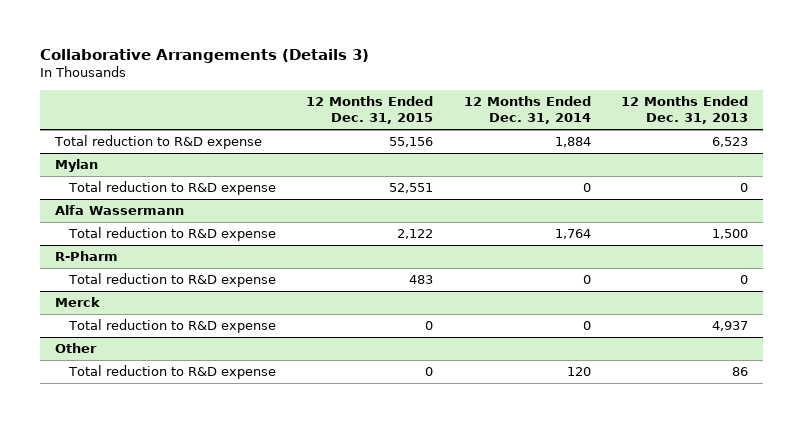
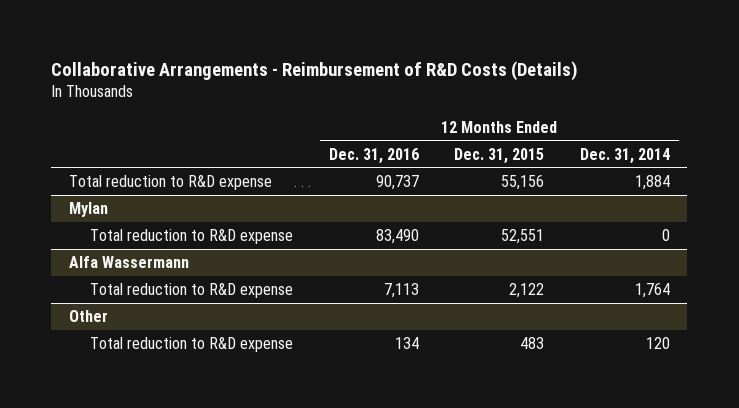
- Collaborative Arrangements (Details 3)
+ Collaborative Arrangements - Reimbursement of R&D Costs (Details)
- | 12 Months Ended Dec. 31, 2015 | 12 Months Ended Dec. 31, 2014 | 12 Months Ended Dec. 31, 2013
+ | 12 Months Ended Dec. 31, 2016 | 12 Months Ended Dec. 31, 2015 | 12 Months Ended Dec. 31, 2014
- R-Pharm
- Total reduction to R&D expense | 483 | 0 | 0
- Merck
- Total reduction to R&D expense | 0 | 0 | 4,937
@ Other
- Total reduction to R&D expense | 0 | 120 | 86
+ Total reduction to R&D expense | 134 | 483 | 120

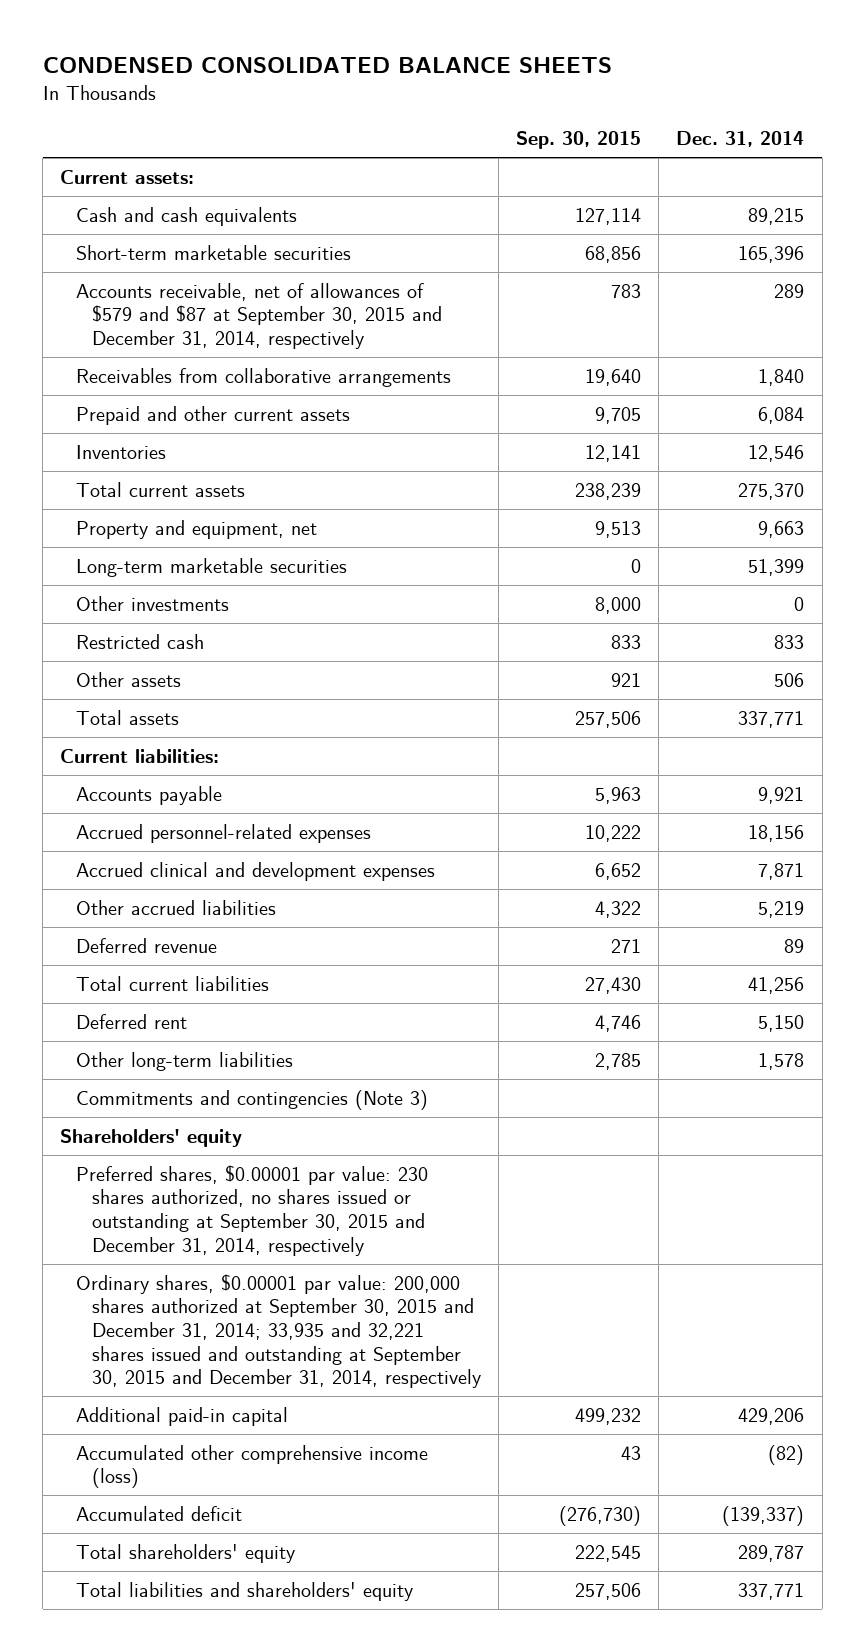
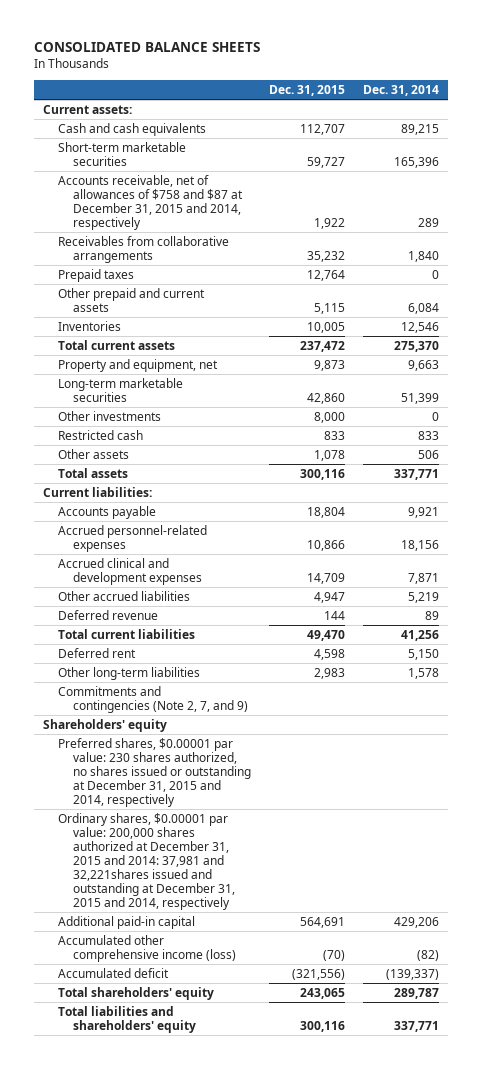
- CONDENSED CONSOLIDATED BALANCE SHEETS
+ CONSOLIDATED BALANCE SHEETS
- | Sep. 30, 2015 | Dec. 31, 2014
+ | Dec. 31, 2015 | Dec. 31, 2014
- Accounts receivable, net of allowances of $579 and $87 at September 30, 2015 and December 31, 2014, respectively | 783 | 289
+ Accounts receivable, net of allowances of $758 and $87 at December 31, 2015 and 2014, respectively | 1,922 | 289
- Prepaid and other current assets | 9,705 | 6,084
+ Prepaid taxes | 12,764 | 0
+ Other prepaid and current assets | 5,115 | 6,084
- Commitments and contingencies (Note 3)
+ Commitments and contingencies (Note 2, 7, and 9)
- Preferred shares, $0.00001 par value: 230 shares authorized, no shares issued or outstanding at September 30, 2015 and December 31, 2014, respectively
- Ordinary shares, $0.00001 par value: 200,000 shares authorized at September 30, 2015 and December 31, 2014; 33,935 and 32,221 shares issued and outstanding at September 30, 2015 and December 31, 2014, respectively
+ Preferred shares, $0.00001 par value: 230 shares authorized, no shares issued or outstanding at December 31, 2015 and 2014, respectively
+ Ordinary shares, $0.00001 par value: 200,000 shares authorized at December 31, 2015 and 2014: 37,981 and 32,221shares issued and outstanding at December 31, 2015 and 2014, respectively

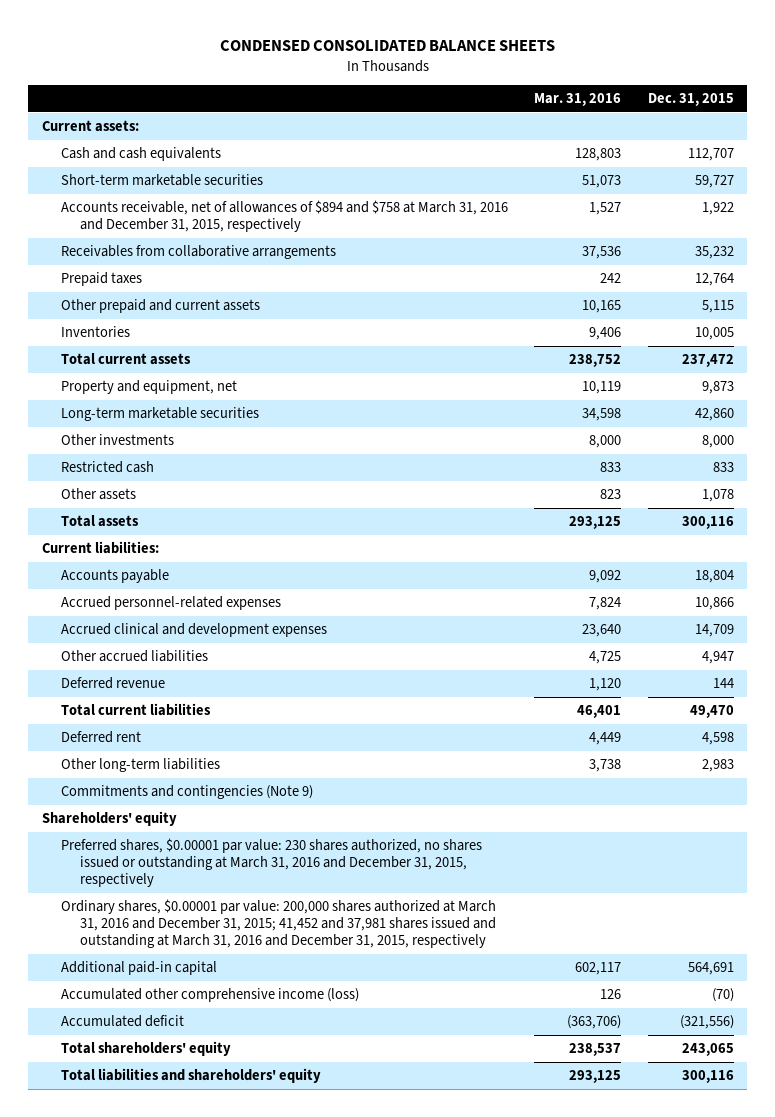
- CONSOLIDATED BALANCE SHEETS
+ CONDENSED CONSOLIDATED BALANCE SHEETS
- | Dec. 31, 2015 | Dec. 31, 2014
+ | Mar. 31, 2016 | Dec. 31, 2015
- Accounts receivable, net of allowances of $758 and $87 at December 31, 2015 and 2014, respectively | 1,922 | 289
+ Accounts receivable, net of allowances of $894 and $758 at March 31, 2016 and December 31, 2015, respectively | 1,527 | 1,922
- Commitments and contingencies (Note 2, 7, and 9)
+ Commitments and contingencies (Note 9)
- Preferred shares, $0.00001 par value: 230 shares authorized, no shares issued or outstanding at December 31, 2015 and 2014, respectively
- Ordinary shares, $0.00001 par value: 200,000 shares authorized at December 31, 2015 and 2014: 37,981 and 32,221shares issued and outstanding at December 31, 2015 and 2014, respectively
+ Preferred shares, $0.00001 par value: 230 shares authorized, no shares issued or outstanding at March 31, 2016 and December 31, 2015, respectively
+ Ordinary shares, $0.00001 par value: 200,000 shares authorized at March 31, 2016 and December 31, 2015; 41,452 and 37,981 shares issued and outstanding at March 31, 2016 and December 31, 2015, respectively

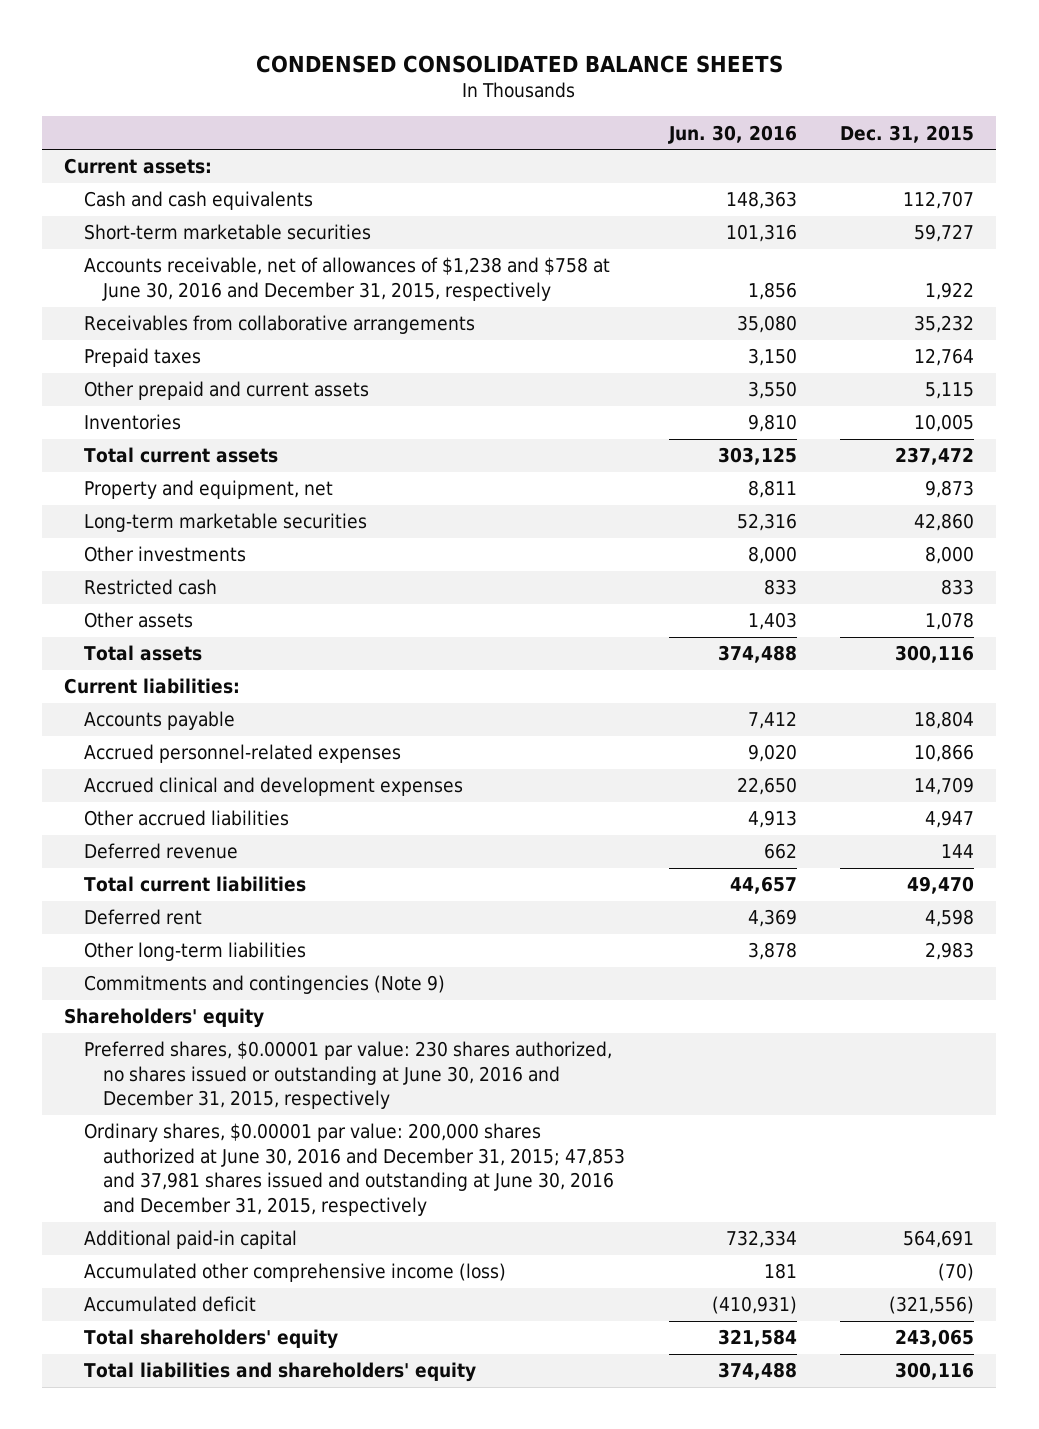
- | Mar. 31, 2016 | Dec. 31, 2015
+ | Jun. 30, 2016 | Dec. 31, 2015
- Accounts receivable, net of allowances of $894 and $758 at March 31, 2016 and December 31, 2015, respectively | 1,527 | 1,922
+ Accounts receivable, net of allowances of $1,238 and $758 at June 30, 2016 and December 31, 2015, respectively | 1,856 | 1,922
- Preferred shares, $0.00001 par value: 230 shares authorized, no shares issued or outstanding at March 31, 2016 and December 31, 2015, respectively
- Ordinary shares, $0.00001 par value: 200,000 shares authorized at March 31, 2016 and December 31, 2015; 41,452 and 37,981 shares issued and outstanding at March 31, 2016 and December 31, 2015, respectively
+ Preferred shares, $0.00001 par value: 230 shares authorized, no shares issued or outstanding at June 30, 2016 and December 31, 2015, respectively
+ Ordinary shares, $0.00001 par value: 200,000 shares authorized at June 30, 2016 and December 31, 2015; 47,853 and 37,981 shares issued and outstanding at June 30, 2016 and December 31, 2015, respectively

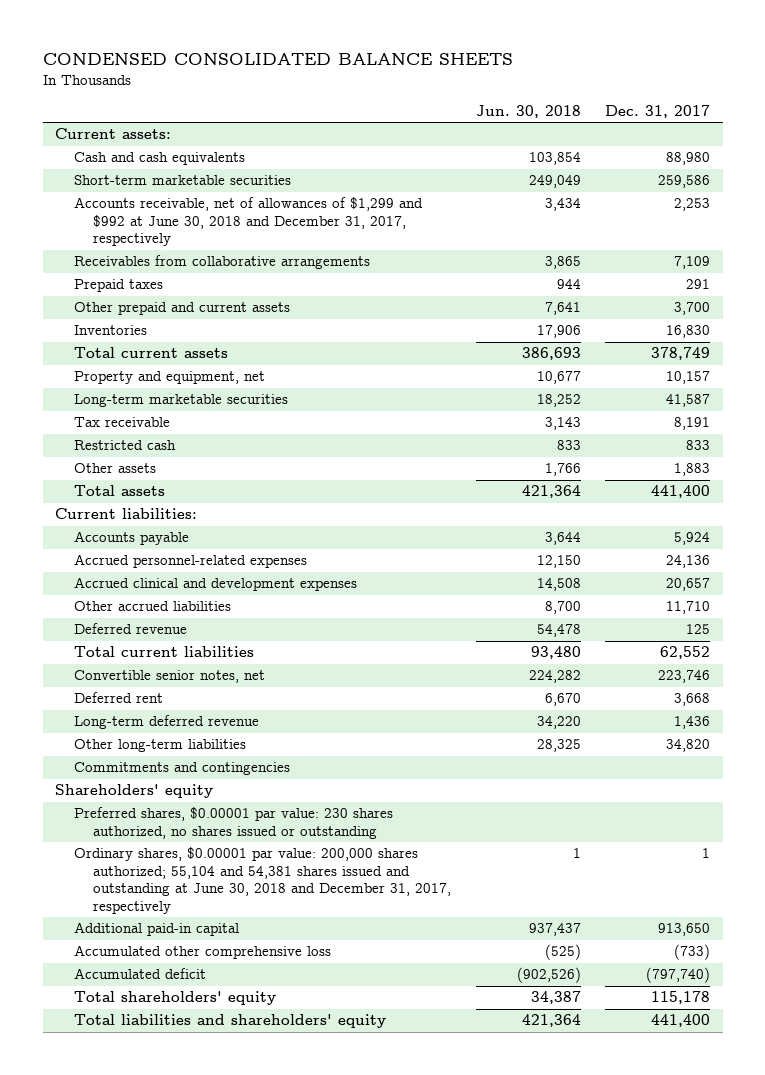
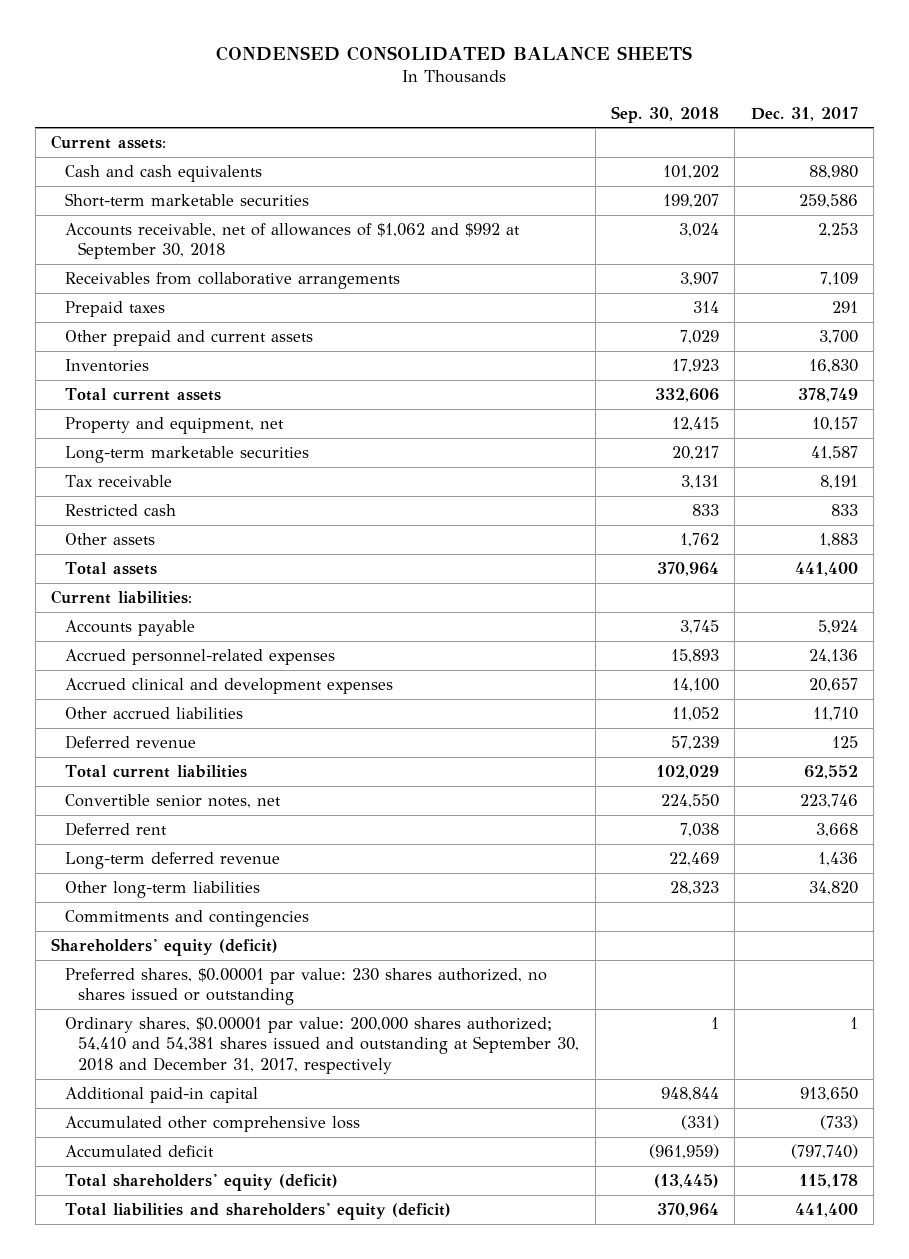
- | Jun. 30, 2018 | Dec. 31, 2017
+ | Sep. 30, 2018 | Dec. 31, 2017
- Accounts receivable, net of allowances of $1,299 and $992 at June 30, 2018 and December 31, 2017, respectively | 3,434 | 2,253
+ Accounts receivable, net of allowances of $1,062 and $992 at September 30, 2018 | 3,024 | 2,253
- Shareholders' equity
+ Shareholders' equity (deficit)
- Ordinary shares, $0.00001 par value: 200,000 shares authorized; 55,104 and 54,381 shares issued and outstanding at June 30, 2018 and December 31, 2017, respectively | 1 | 1
+ Ordinary shares, $0.00001 par value: 200,000 shares authorized; 54,410 and 54,381 shares issued and outstanding at September 30, 2018 and December 31, 2017, respectively | 1 | 1
- Total shareholders' equity | 34,387 | 115,178
- Total liabilities and shareholders' equity | 421,364 | 441,400
+ Total shareholders' equity (deficit) | (13,445) | 115,178
+ Total liabilities and shareholders' equity (deficit) | 370,964 | 441,400

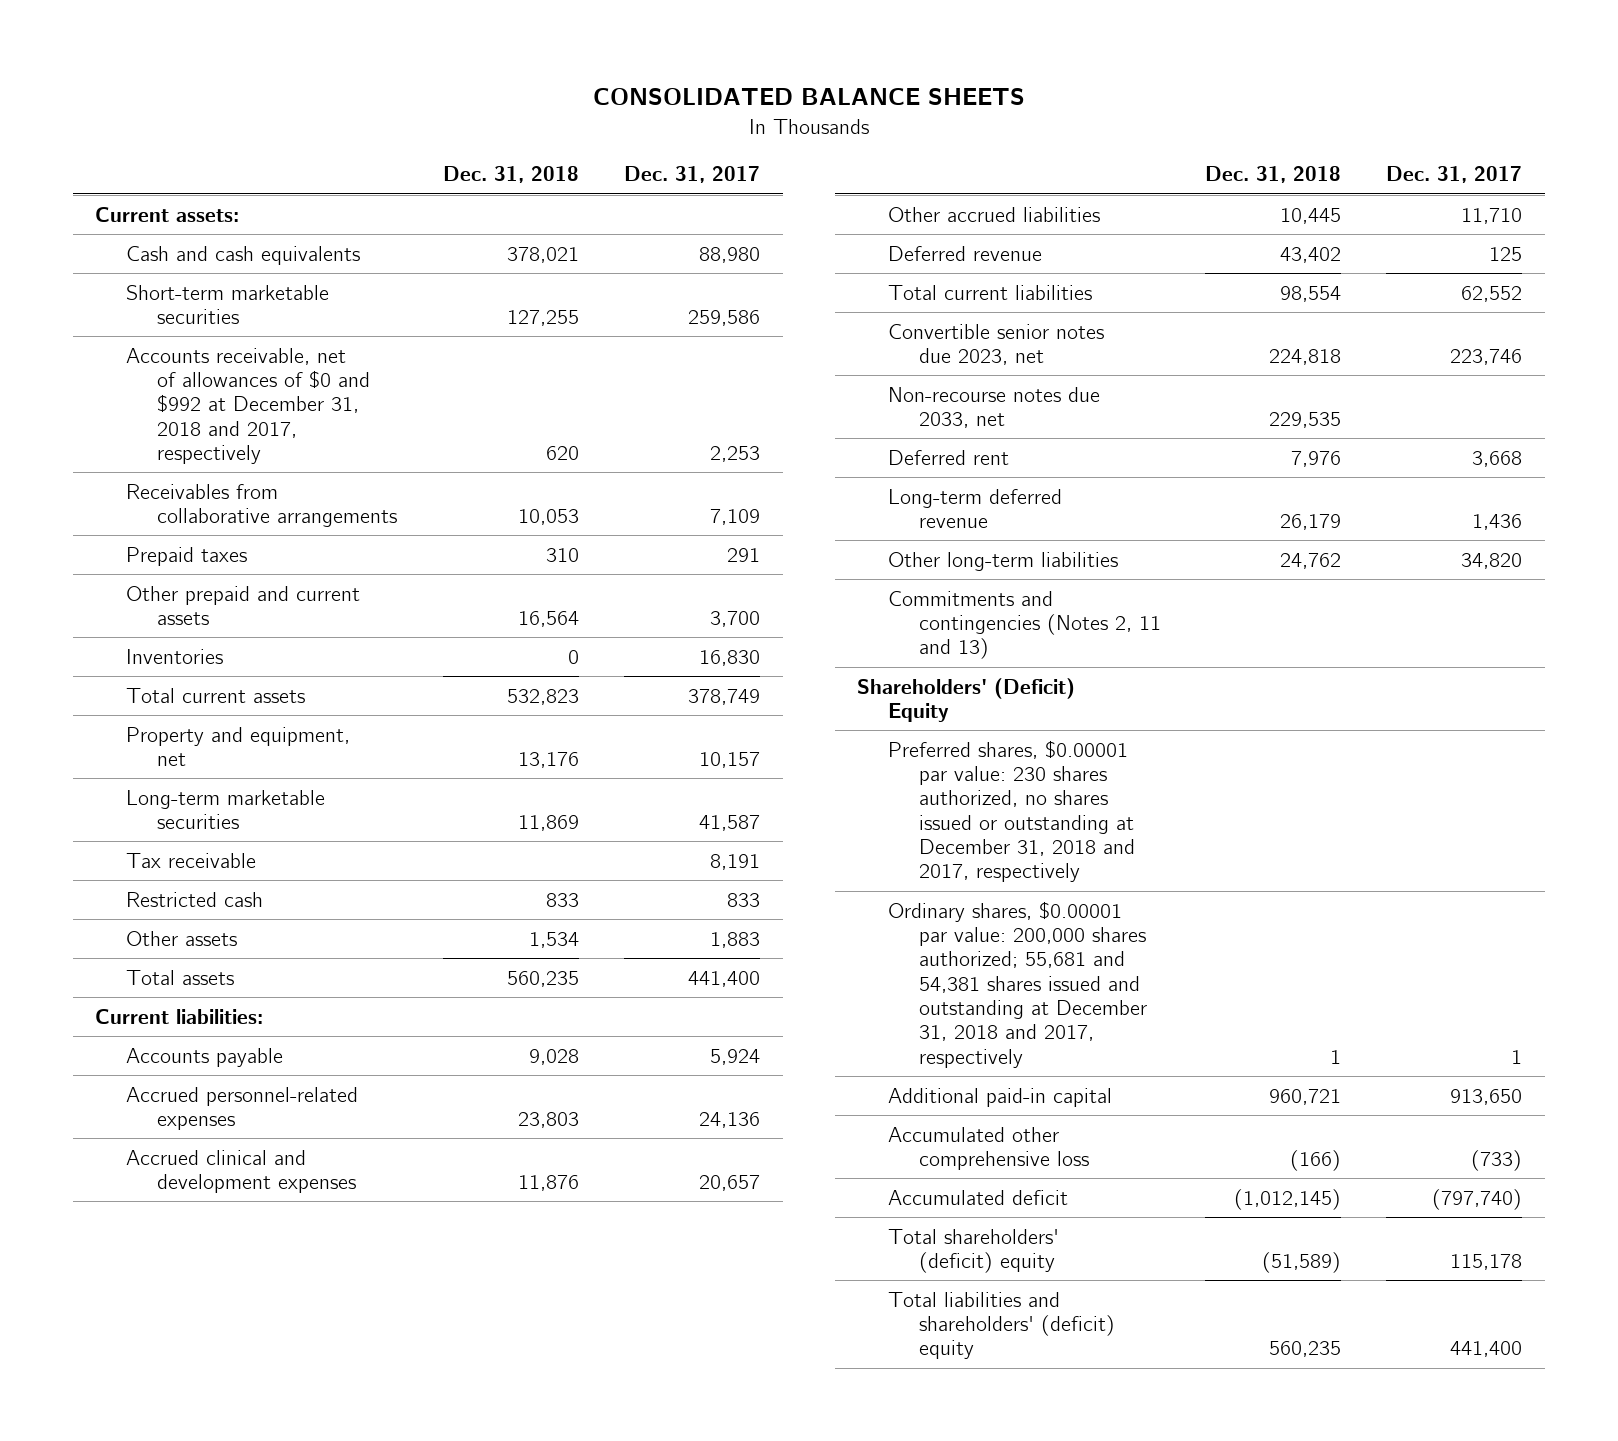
- CONDENSED CONSOLIDATED BALANCE SHEETS
+ CONSOLIDATED BALANCE SHEETS
- | Sep. 30, 2018 | Dec. 31, 2017
+ | Dec. 31, 2018 | Dec. 31, 2017
- Accounts receivable, net of allowances of $1,062 and $992 at September 30, 2018 | 3,024 | 2,253
+ Accounts receivable, net of allowances of $0 and $992 at December 31, 2018 and 2017, respectively | 620 | 2,253
- Convertible senior notes, net | 224,550 | 223,746
+ Convertible senior notes due 2023, net | 224,818 | 223,746
+ Non-recourse notes due 2033, net | 229,535 |
- Commitments and contingencies
- Shareholders' equity (deficit)
- Preferred shares, $0.00001 par value: 230 shares authorized, no shares issued or outstanding
- Ordinary shares, $0.00001 par value: 200,000 shares authorized; 54,410 and 54,381 shares issued and outstanding at September 30, 2018 and December 31, 2017, respectively | 1 | 1
+ Commitments and contingencies (Notes 2, 11 and 13)
+ Shareholders' (Deficit) Equity
+ Preferred shares, $0.00001 par value: 230 shares authorized, no shares issued or outstanding at December 31, 2018 and 2017, respectively
+ Ordinary shares, $0.00001 par value: 200,000 shares authorized; 55,681 and 54,381 shares issued and outstanding at December 31, 2018 and 2017, respectively | 1 | 1
- Total shareholders' equity (deficit) | (13,445) | 115,178
- Total liabilities and shareholders' equity (deficit) | 370,964 | 441,400
+ Total shareholders' (deficit) equity | (51,589) | 115,178
+ Total liabilities and shareholders' (deficit) equity | 560,235 | 441,400

